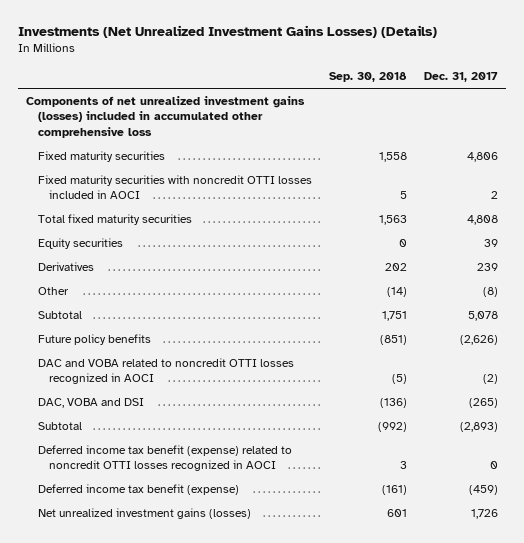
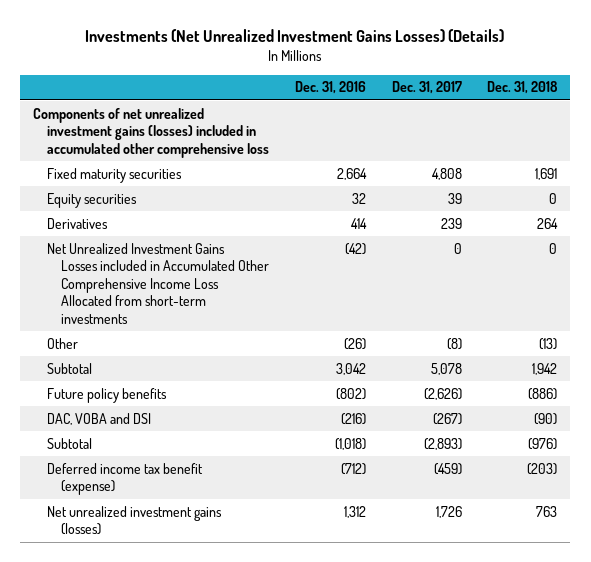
- | Sep. 30, 2018 | Dec. 31, 2017
+ | Dec. 31, 2016 | Dec. 31, 2017 | Dec. 31, 2018
- Fixed maturity securities | 1,558 | 4,806
- Fixed maturity securities with noncredit OTTI losses included in AOCI | 5 | 2
- Total fixed maturity securities | 1,563 | 4,808
+ Fixed maturity securities | 2,664 | 4,808 | 1,691
+ Net Unrealized Investment Gains Losses included in Accumulated Other Comprehensive Income Loss Allocated from short-term investments | (42) | 0 | 0
- DAC and VOBA related to noncredit OTTI losses recognized in AOCI | (5) | (2)
- DAC, VOBA and DSI | (136) | (265)
+ DAC, VOBA and DSI | (216) | (267) | (90)
- Deferred income tax benefit (expense) related to noncredit OTTI losses recognized in AOCI | 3 | 0

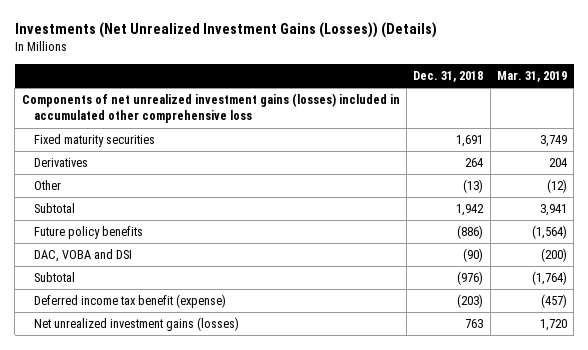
- Investments (Net Unrealized Investment Gains Losses) (Details)
+ Investments (Net Unrealized Investment Gains (Losses)) (Details)
- | Dec. 31, 2016 | Dec. 31, 2017 | Dec. 31, 2018
+ | Dec. 31, 2018 | Mar. 31, 2019
- Equity securities | 32 | 39 | 0
- Net Unrealized Investment Gains Losses included in Accumulated Other Comprehensive Income Loss Allocated from short-term investments | (42) | 0 | 0

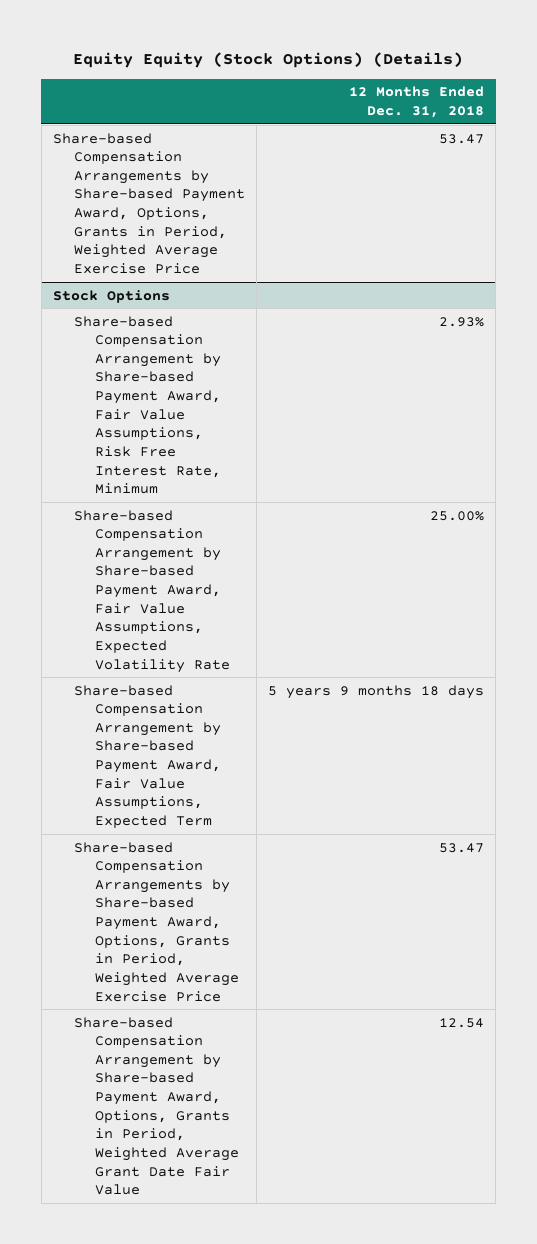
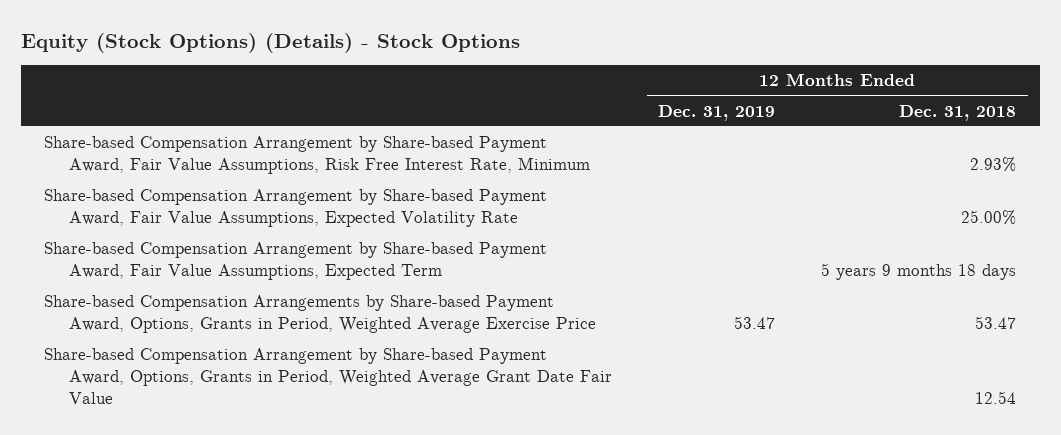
- Equity Equity (Stock Options) (Details)
+ Equity (Stock Options) (Details) - Stock Options
- | 12 Months Ended Dec. 31, 2018
+ | 12 Months Ended Dec. 31, 2019 | 12 Months Ended Dec. 31, 2018
- Share-based Compensation Arrangements by Share-based Payment Award, Options, Grants in Period, Weighted Average Exercise Price | 53.47
- Stock Options

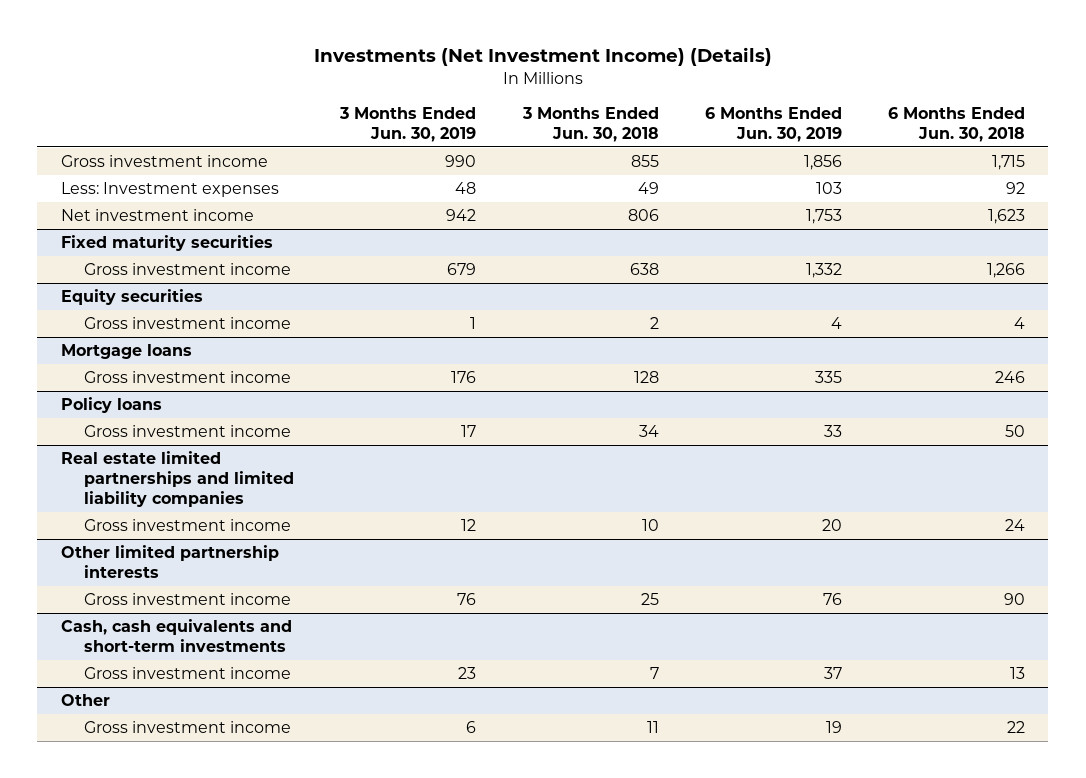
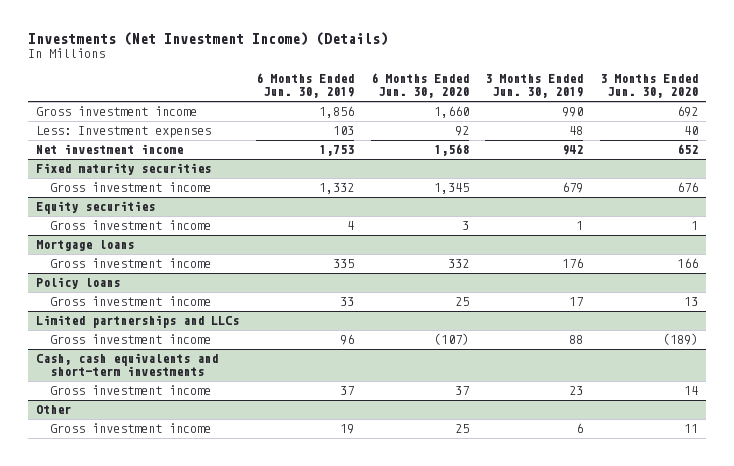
- | 3 Months Ended Jun. 30, 2019 | 3 Months Ended Jun. 30, 2018 | 6 Months Ended Jun. 30, 2019 | 6 Months Ended Jun. 30, 2018
+ | 6 Months Ended Jun. 30, 2019 | 6 Months Ended Jun. 30, 2020 | 3 Months Ended Jun. 30, 2019 | 3 Months Ended Jun. 30, 2020
- Real estate limited partnerships and limited liability companies
- Gross investment income | 12 | 10 | 20 | 24
- Other limited partnership interests
- Gross investment income | 76 | 25 | 76 | 90
+ Limited partnerships and LLCs
+ Gross investment income | 96 | (107) | 88 | (189)

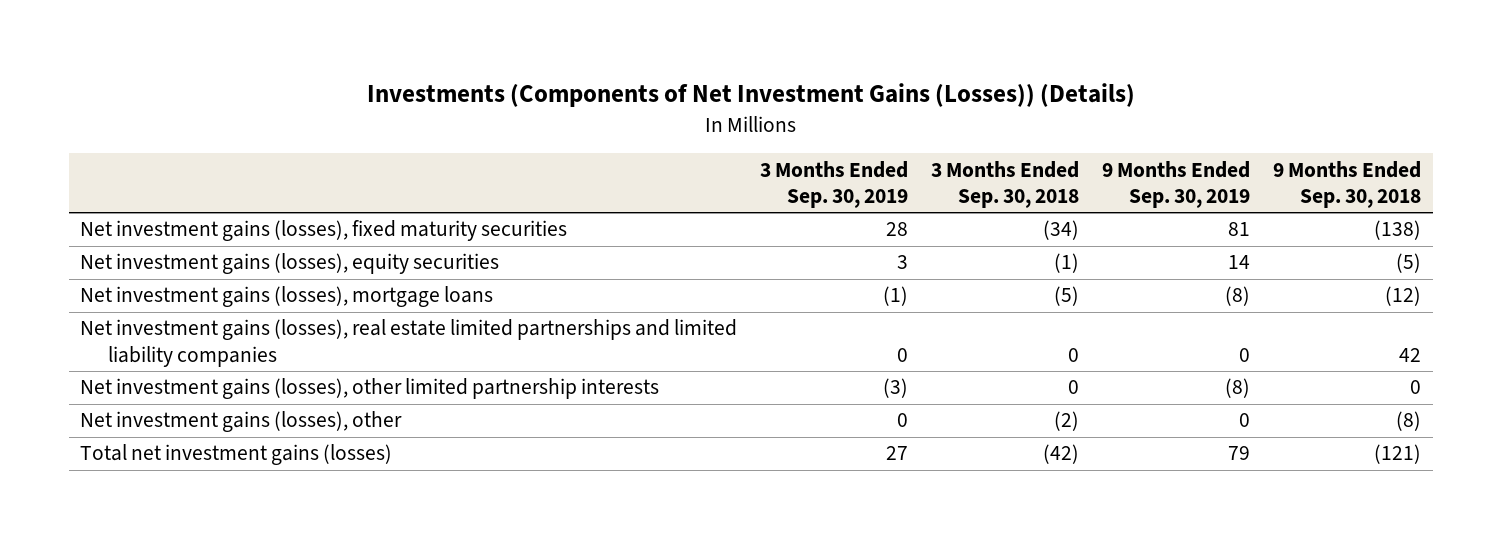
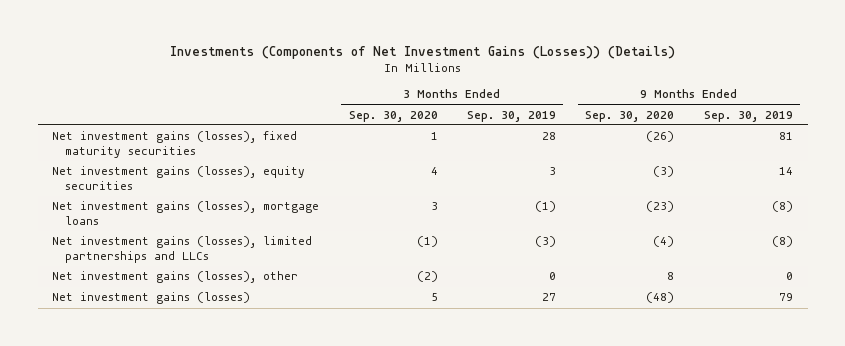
- | 3 Months Ended Sep. 30, 2019 | 3 Months Ended Sep. 30, 2018 | 9 Months Ended Sep. 30, 2019 | 9 Months Ended Sep. 30, 2018
+ | 3 Months Ended Sep. 30, 2020 | 3 Months Ended Sep. 30, 2019 | 9 Months Ended Sep. 30, 2020 | 9 Months Ended Sep. 30, 2019
- Net investment gains (losses), real estate limited partnerships and limited liability companies | 0 | 0 | 0 | 42
- Net investment gains (losses), other limited partnership interests | (3) | 0 | (8) | 0
+ Net investment gains (losses), limited partnerships and LLCs | (1) | (3) | (4) | (8)
- Total net investment gains (losses) | 27 | (42) | 79 | (121)
+ Net investment gains (losses) | 5 | 27 | (48) | 79

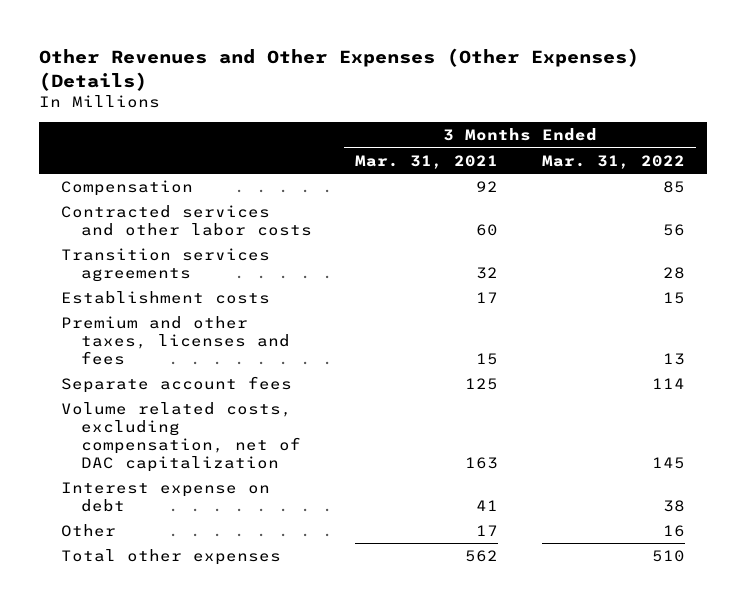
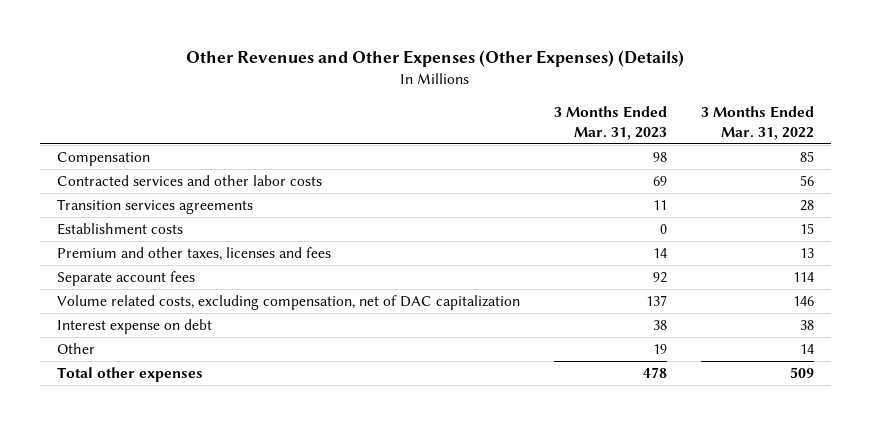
- | 3 Months Ended Mar. 31, 2021 | 3 Months Ended Mar. 31, 2022
+ | 3 Months Ended Mar. 31, 2023 | 3 Months Ended Mar. 31, 2022
- Volume related costs, excluding compensation, net of DAC capitalization | 163 | 145
+ Volume related costs, excluding compensation, net of DAC capitalization | 137 | 146
- Other | 17 | 16
- Total other expenses | 562 | 510
+ Other | 19 | 14
+ Total other expenses | 478 | 509

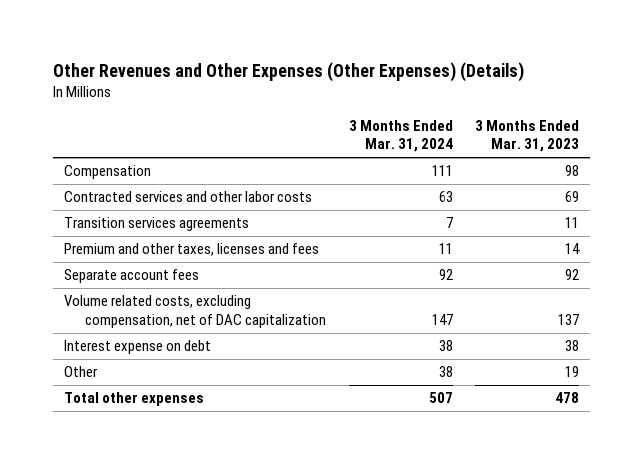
- | 3 Months Ended Mar. 31, 2023 | 3 Months Ended Mar. 31, 2022
+ | 3 Months Ended Mar. 31, 2024 | 3 Months Ended Mar. 31, 2023
- Establishment costs | 0 | 15

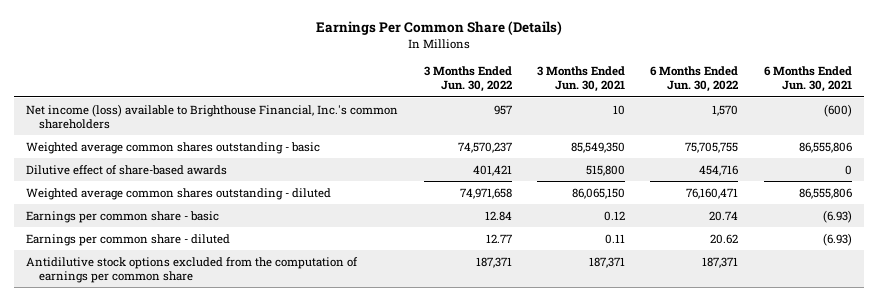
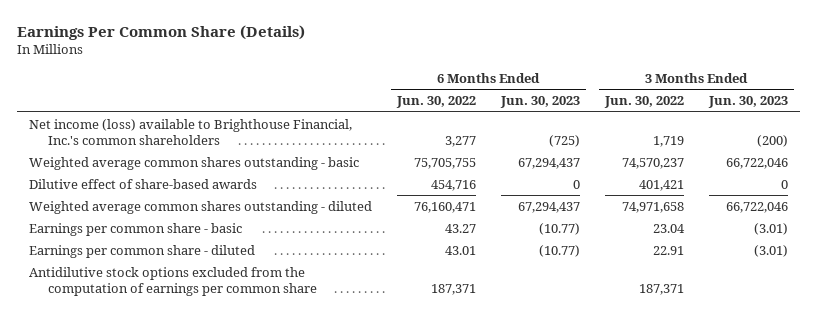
- | 3 Months Ended Jun. 30, 2022 | 3 Months Ended Jun. 30, 2021 | 6 Months Ended Jun. 30, 2022 | 6 Months Ended Jun. 30, 2021
+ | 6 Months Ended Jun. 30, 2022 | 6 Months Ended Jun. 30, 2023 | 3 Months Ended Jun. 30, 2022 | 3 Months Ended Jun. 30, 2023
- Net income (loss) available to Brighthouse Financial, Inc.'s common shareholders | 957 | 10 | 1,570 | (600)
+ Net income (loss) available to Brighthouse Financial, Inc.'s common shareholders | 3,277 | (725) | 1,719 | (200)
- Earnings per common share - basic | 12.84 | 0.12 | 20.74 | (6.93)
- Earnings per common share - diluted | 12.77 | 0.11 | 20.62 | (6.93)
+ Earnings per common share - basic | 43.27 | (10.77) | 23.04 | (3.01)
+ Earnings per common share - diluted | 43.01 | (10.77) | 22.91 | (3.01)

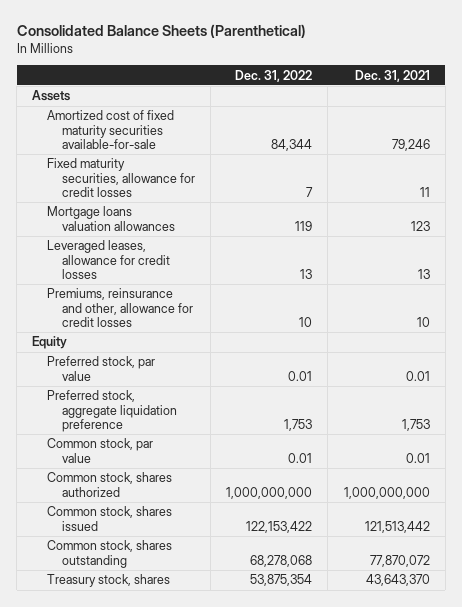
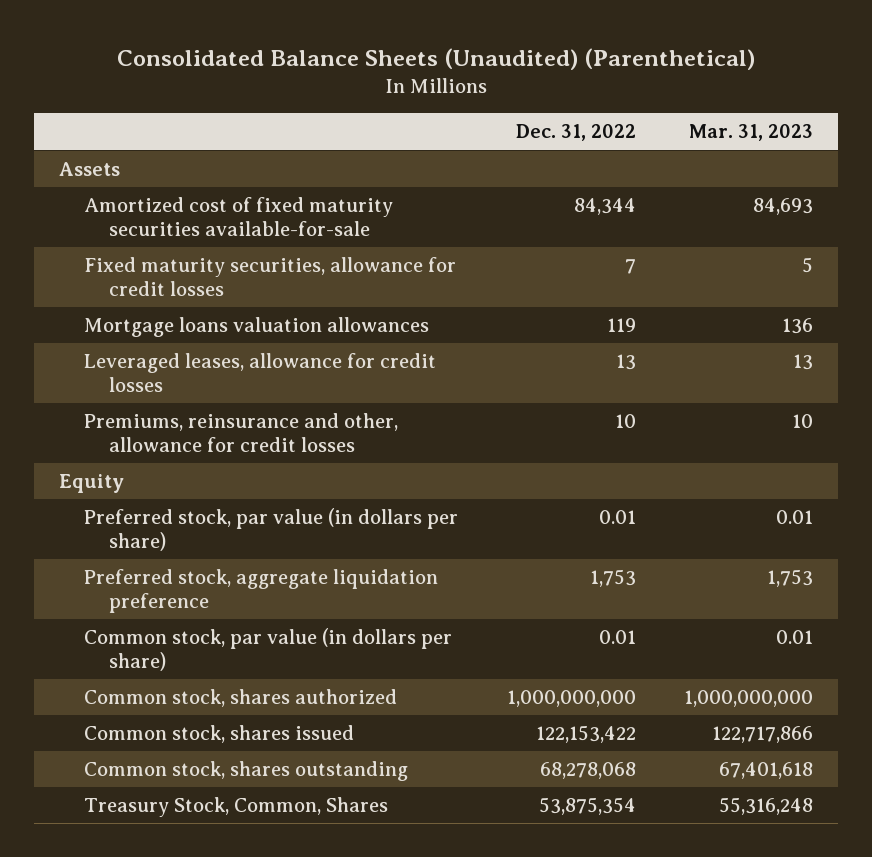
- Consolidated Balance Sheets (Parenthetical)
+ Consolidated Balance Sheets (Unaudited) (Parenthetical)
- | Dec. 31, 2022 | Dec. 31, 2021
+ | Dec. 31, 2022 | Mar. 31, 2023
- Preferred stock, par value | 0.01 | 0.01
+ Preferred stock, par value (in dollars per share) | 0.01 | 0.01
- Common stock, par value | 0.01 | 0.01
+ Common stock, par value (in dollars per share) | 0.01 | 0.01
- Treasury stock, shares | 53,875,354 | 43,643,370
+ Treasury Stock, Common, Shares | 53,875,354 | 55,316,248

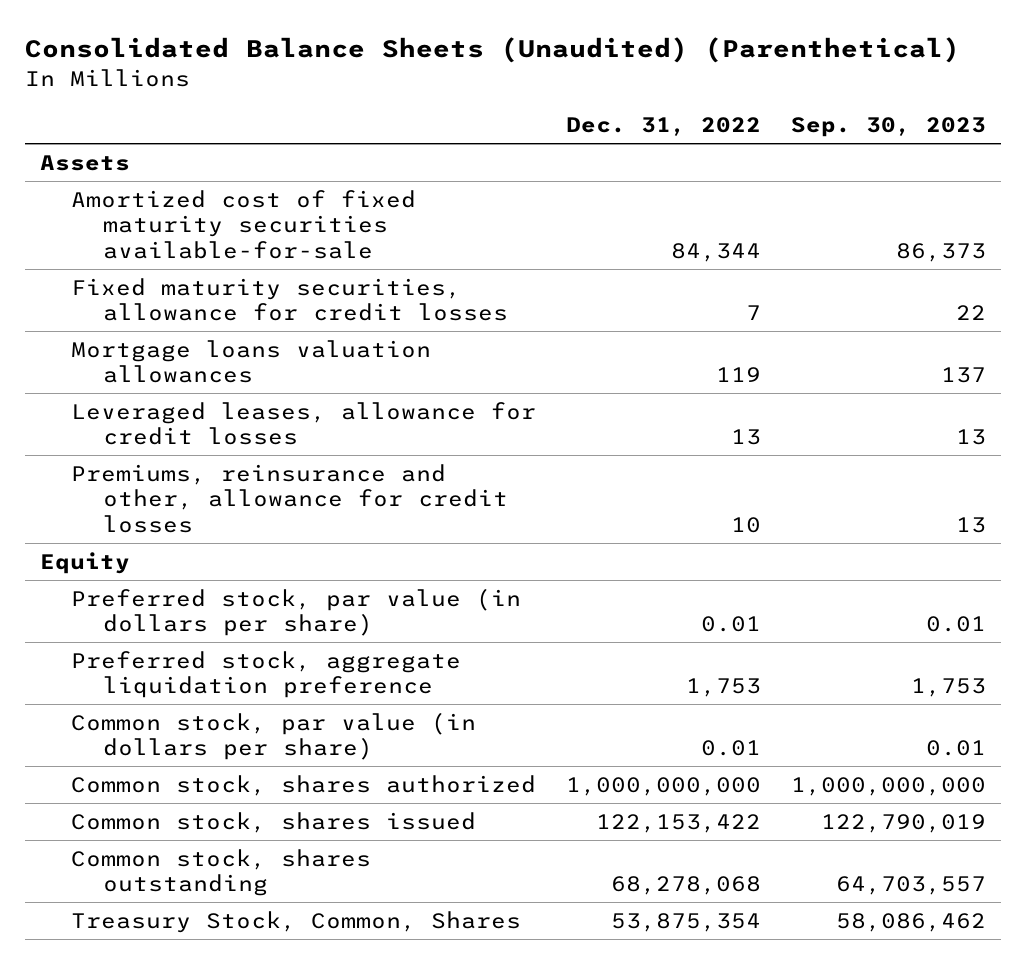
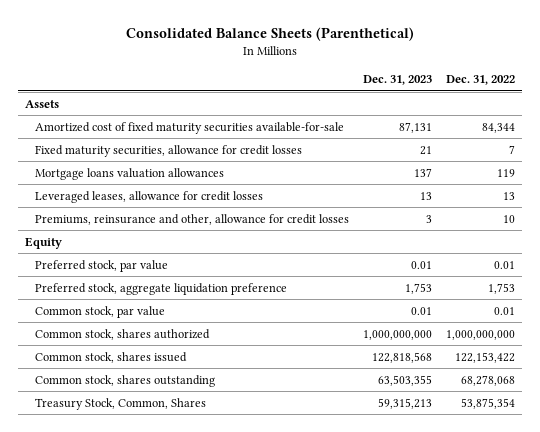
- Consolidated Balance Sheets (Unaudited) (Parenthetical)
+ Consolidated Balance Sheets (Parenthetical)
- | Dec. 31, 2022 | Sep. 30, 2023
+ | Dec. 31, 2023 | Dec. 31, 2022
- Preferred stock, par value (in dollars per share) | 0.01 | 0.01
+ Preferred stock, par value | 0.01 | 0.01
- Common stock, par value (in dollars per share) | 0.01 | 0.01
+ Common stock, par value | 0.01 | 0.01

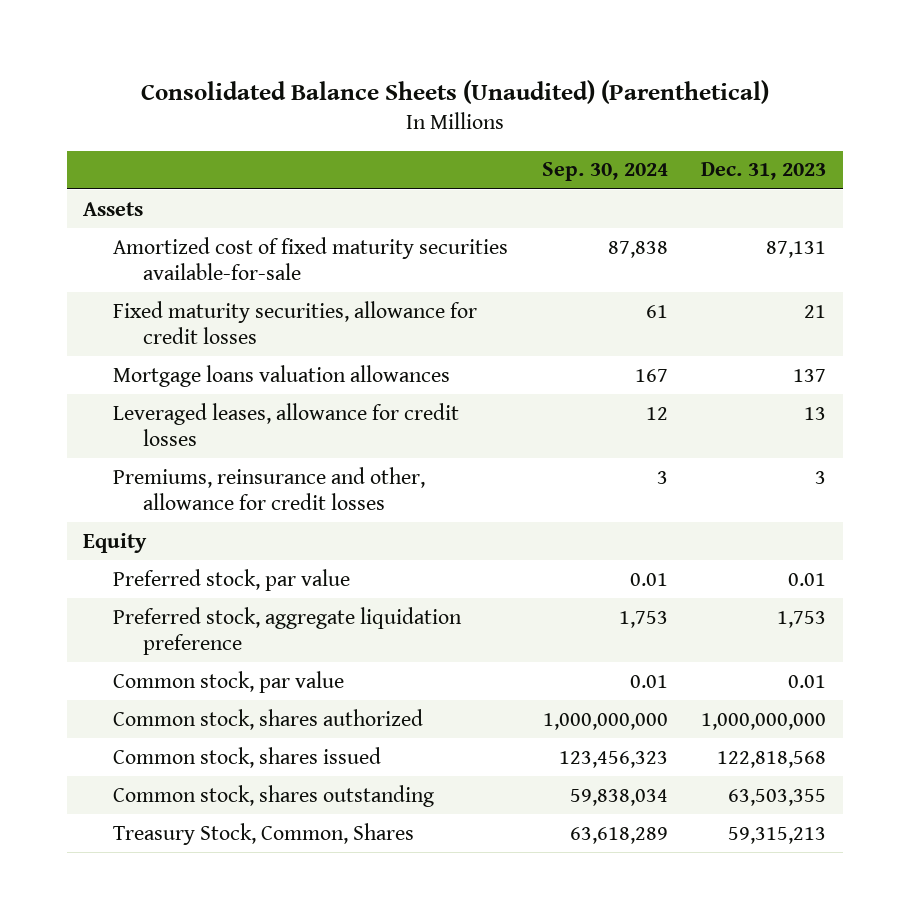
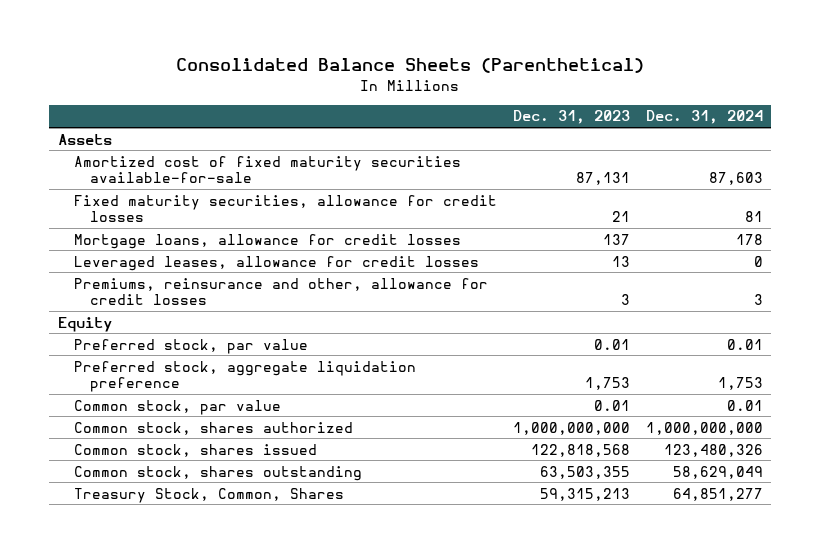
- Consolidated Balance Sheets (Unaudited) (Parenthetical)
+ Consolidated Balance Sheets (Parenthetical)
- | Sep. 30, 2024 | Dec. 31, 2023
+ | Dec. 31, 2023 | Dec. 31, 2024
- Mortgage loans valuation allowances | 167 | 137
+ Mortgage loans, allowance for credit losses | 137 | 178

